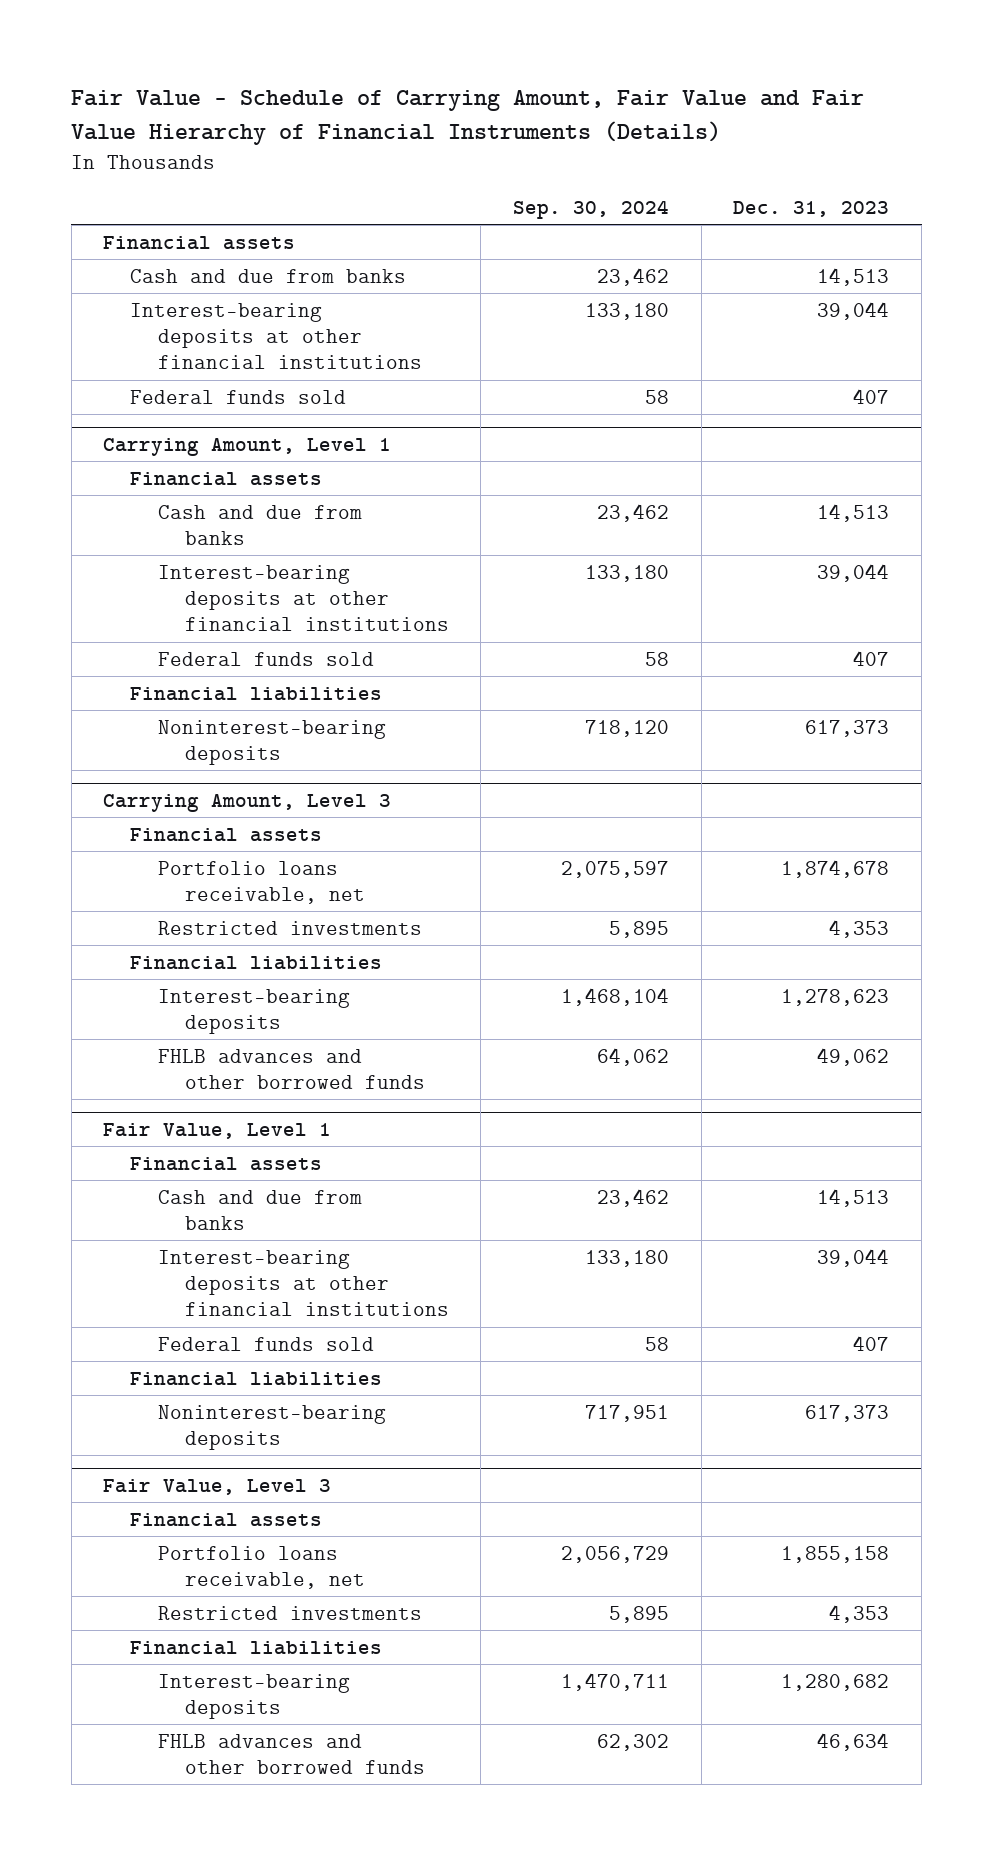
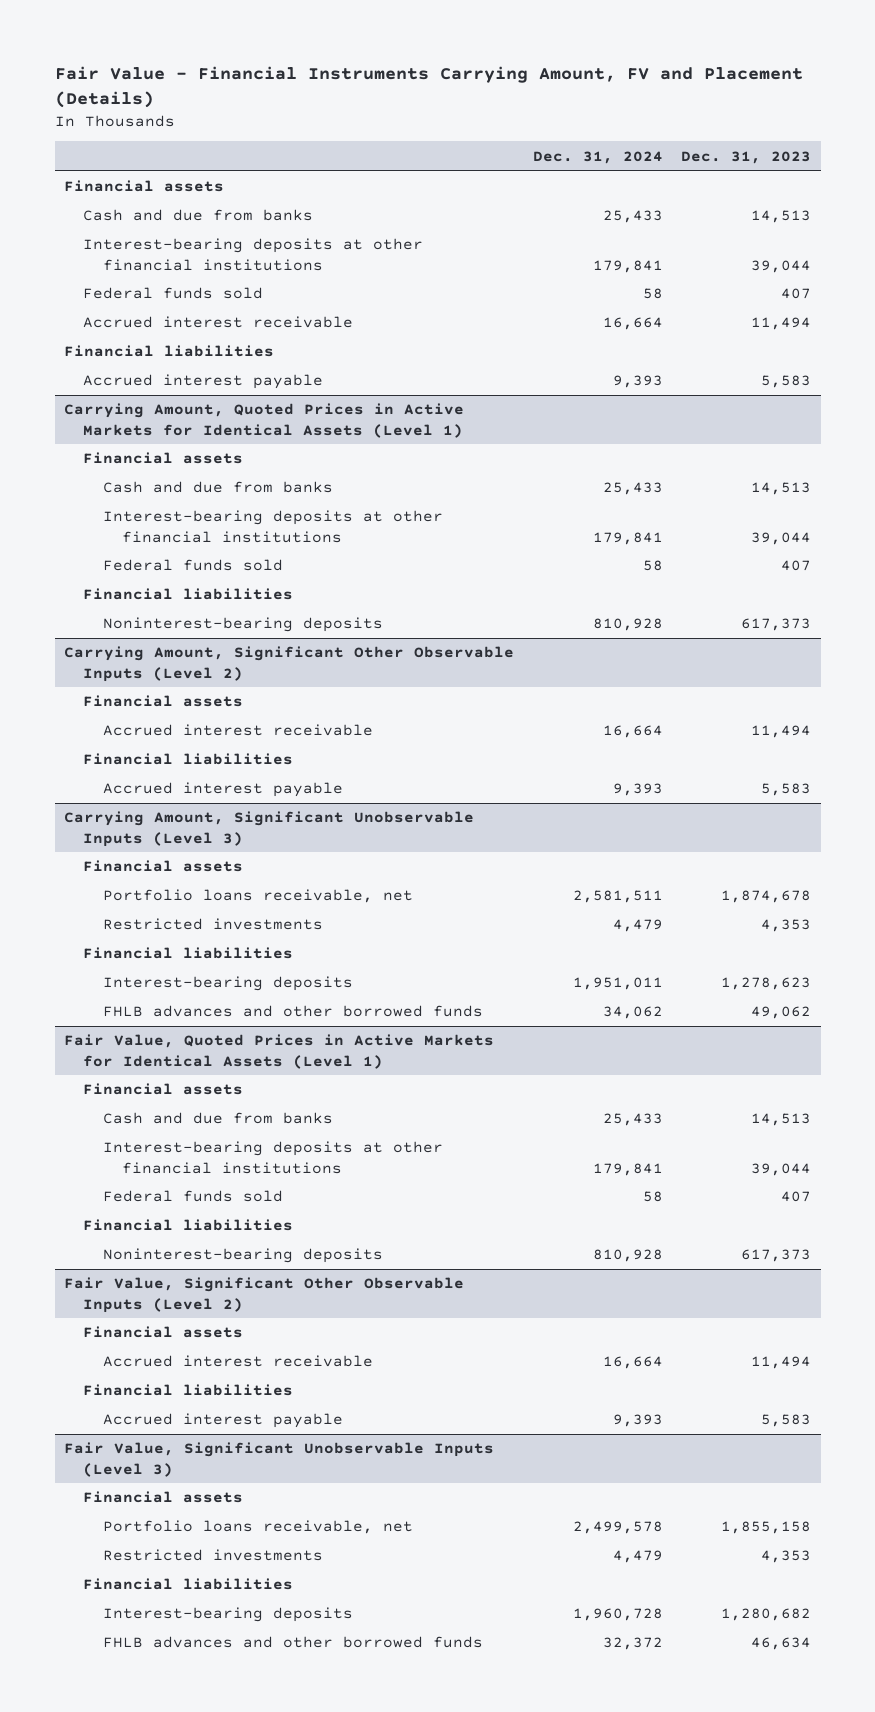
- Fair Value - Schedule of Carrying Amount, Fair Value and Fair Value Hierarchy of Financial Instruments (Details)
+ Fair Value - Financial Instruments Carrying Amount, FV and Placement (Details)
- | Sep. 30, 2024 | Dec. 31, 2023
+ | Dec. 31, 2024 | Dec. 31, 2023
- Carrying Amount, Level 1
+ Accrued interest receivable | 16,664 | 11,494
+ Financial liabilities
+ Accrued interest payable | 9,393 | 5,583
+ Carrying Amount, Quoted Prices in Active Markets for Identical Assets (Level 1)
- Carrying Amount, Level 3
+ Carrying Amount, Significant Other Observable Inputs (Level 2)
+ Accrued interest receivable | 16,664 | 11,494
+ Financial liabilities
+ Accrued interest payable | 9,393 | 5,583
+ Carrying Amount, Significant Unobservable Inputs (Level 3)
+ Financial assets
- Fair Value, Level 1
+ Fair Value, Quoted Prices in Active Markets for Identical Assets (Level 1)
- Fair Value, Level 3
+ Fair Value, Significant Other Observable Inputs (Level 2)
+ Accrued interest receivable | 16,664 | 11,494
+ Financial liabilities
+ Accrued interest payable | 9,393 | 5,583
+ Fair Value, Significant Unobservable Inputs (Level 3)
+ Financial assets

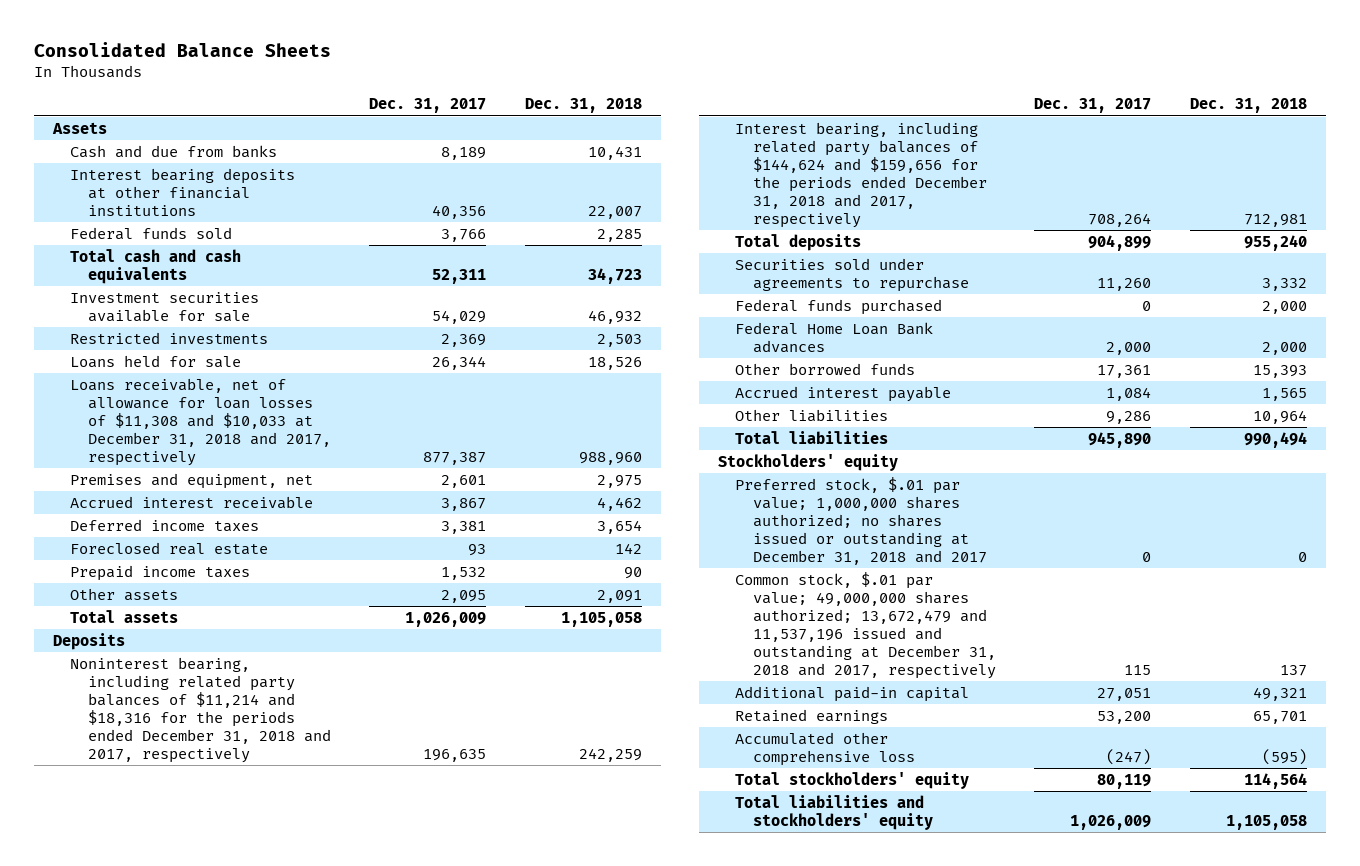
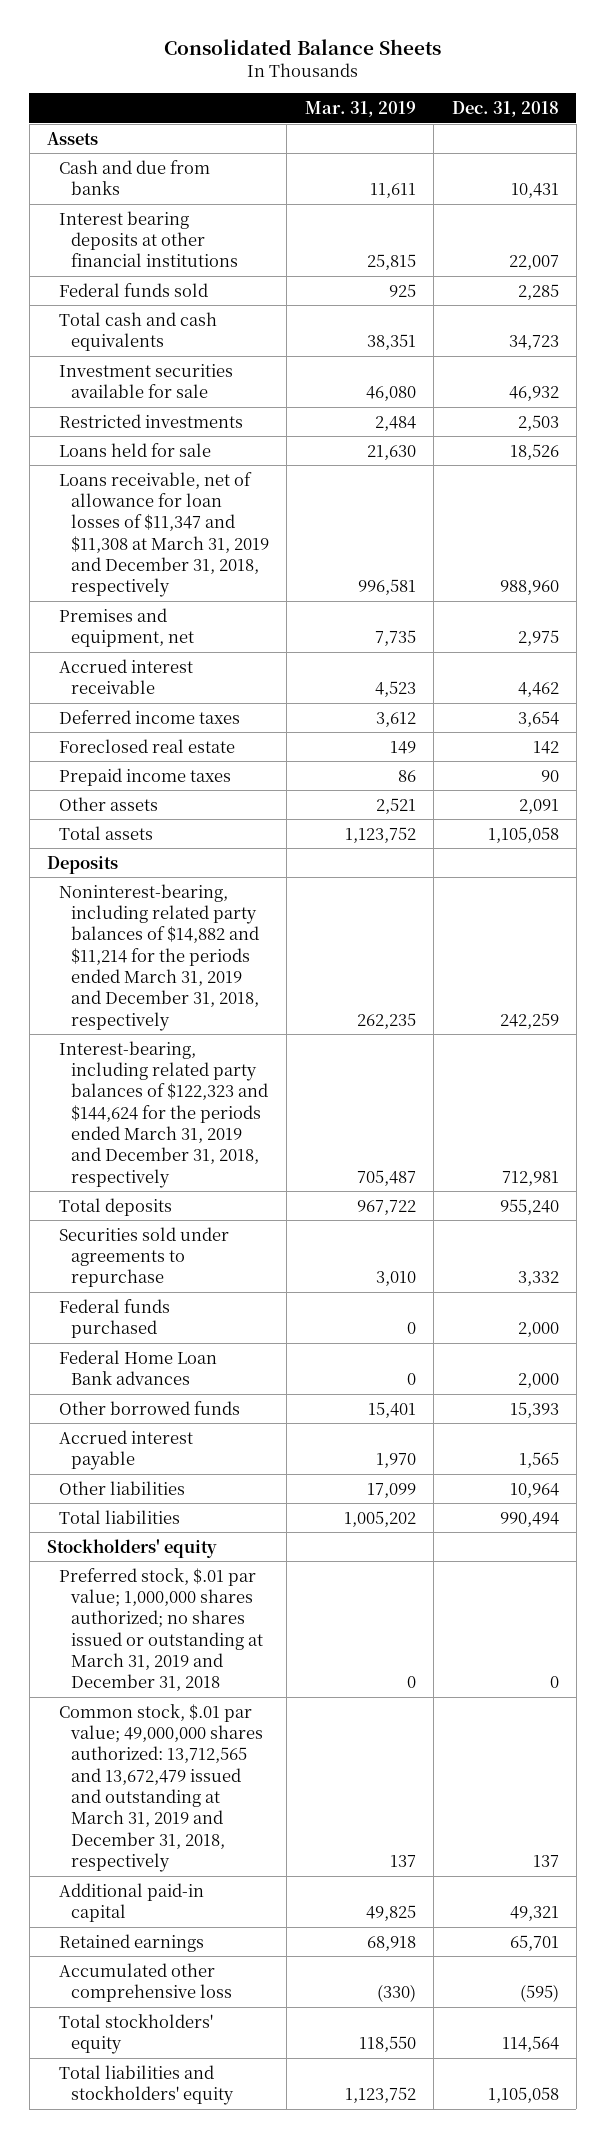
- | Dec. 31, 2017 | Dec. 31, 2018
+ | Mar. 31, 2019 | Dec. 31, 2018
- Loans receivable, net of allowance for loan losses of $11,308 and $10,033 at December 31, 2018 and 2017, respectively | 877,387 | 988,960
+ Loans receivable, net of allowance for loan losses of $11,347 and $11,308 at March 31, 2019 and December 31, 2018, respectively | 996,581 | 988,960
- Noninterest bearing, including related party balances of $11,214 and $18,316 for the periods ended December 31, 2018 and 2017, respectively | 196,635 | 242,259
- Interest bearing, including related party balances of $144,624 and $159,656 for the periods ended December 31, 2018 and 2017, respectively | 708,264 | 712,981
+ Noninterest-bearing, including related party balances of $14,882 and $11,214 for the periods ended March 31, 2019 and December 31, 2018, respectively | 262,235 | 242,259
+ Interest-bearing, including related party balances of $122,323 and $144,624 for the periods ended March 31, 2019 and December 31, 2018, respectively | 705,487 | 712,981
- Preferred stock, $.01 par value; 1,000,000 shares authorized; no shares issued or outstanding at December 31, 2018 and 2017 | 0 | 0
- Common stock, $.01 par value; 49,000,000 shares authorized; 13,672,479 and 11,537,196 issued and outstanding at December 31, 2018 and 2017, respectively | 115 | 137
+ Preferred stock, $.01 par value; 1,000,000 shares authorized; no shares issued or outstanding at March 31, 2019 and December 31, 2018 | 0 | 0
+ Common stock, $.01 par value; 49,000,000 shares authorized: 13,712,565 and 13,672,479 issued and outstanding at March 31, 2019 and December 31, 2018, respectively | 137 | 137

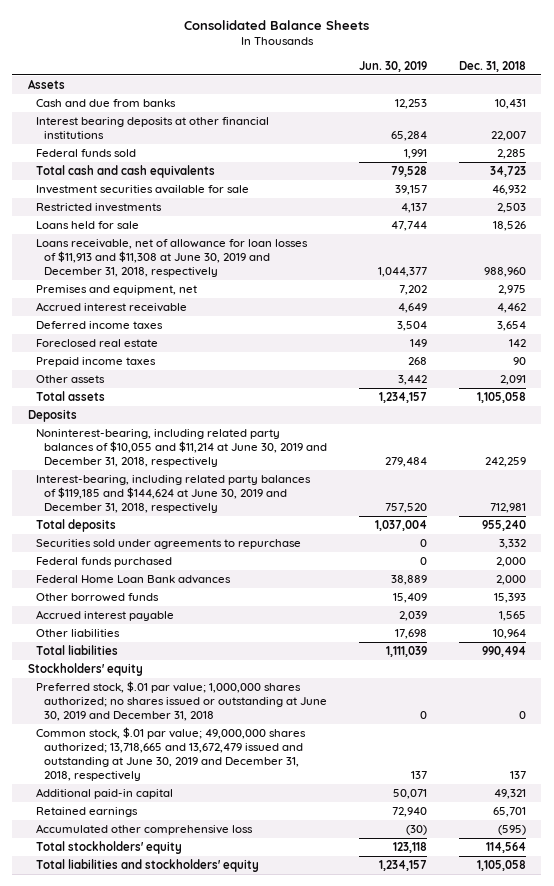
- | Mar. 31, 2019 | Dec. 31, 2018
+ | Jun. 30, 2019 | Dec. 31, 2018
- Loans receivable, net of allowance for loan losses of $11,347 and $11,308 at March 31, 2019 and December 31, 2018, respectively | 996,581 | 988,960
+ Loans receivable, net of allowance for loan losses of $11,913 and $11,308 at June 30, 2019 and December 31, 2018, respectively | 1,044,377 | 988,960
- Noninterest-bearing, including related party balances of $14,882 and $11,214 for the periods ended March 31, 2019 and December 31, 2018, respectively | 262,235 | 242,259
- Interest-bearing, including related party balances of $122,323 and $144,624 for the periods ended March 31, 2019 and December 31, 2018, respectively | 705,487 | 712,981
+ Noninterest-bearing, including related party balances of $10,055 and $11,214 at June 30, 2019 and December 31, 2018, respectively | 279,484 | 242,259
+ Interest-bearing, including related party balances of $119,185 and $144,624 at June 30, 2019 and December 31, 2018, respectively | 757,520 | 712,981
- Preferred stock, $.01 par value; 1,000,000 shares authorized; no shares issued or outstanding at March 31, 2019 and December 31, 2018 | 0 | 0
- Common stock, $.01 par value; 49,000,000 shares authorized: 13,712,565 and 13,672,479 issued and outstanding at March 31, 2019 and December 31, 2018, respectively | 137 | 137
+ Preferred stock, $.01 par value; 1,000,000 shares authorized; no shares issued or outstanding at June 30, 2019 and December 31, 2018 | 0 | 0
+ Common stock, $.01 par value; 49,000,000 shares authorized; 13,718,665 and 13,672,479 issued and outstanding at June 30, 2019 and December 31, 2018, respectively | 137 | 137

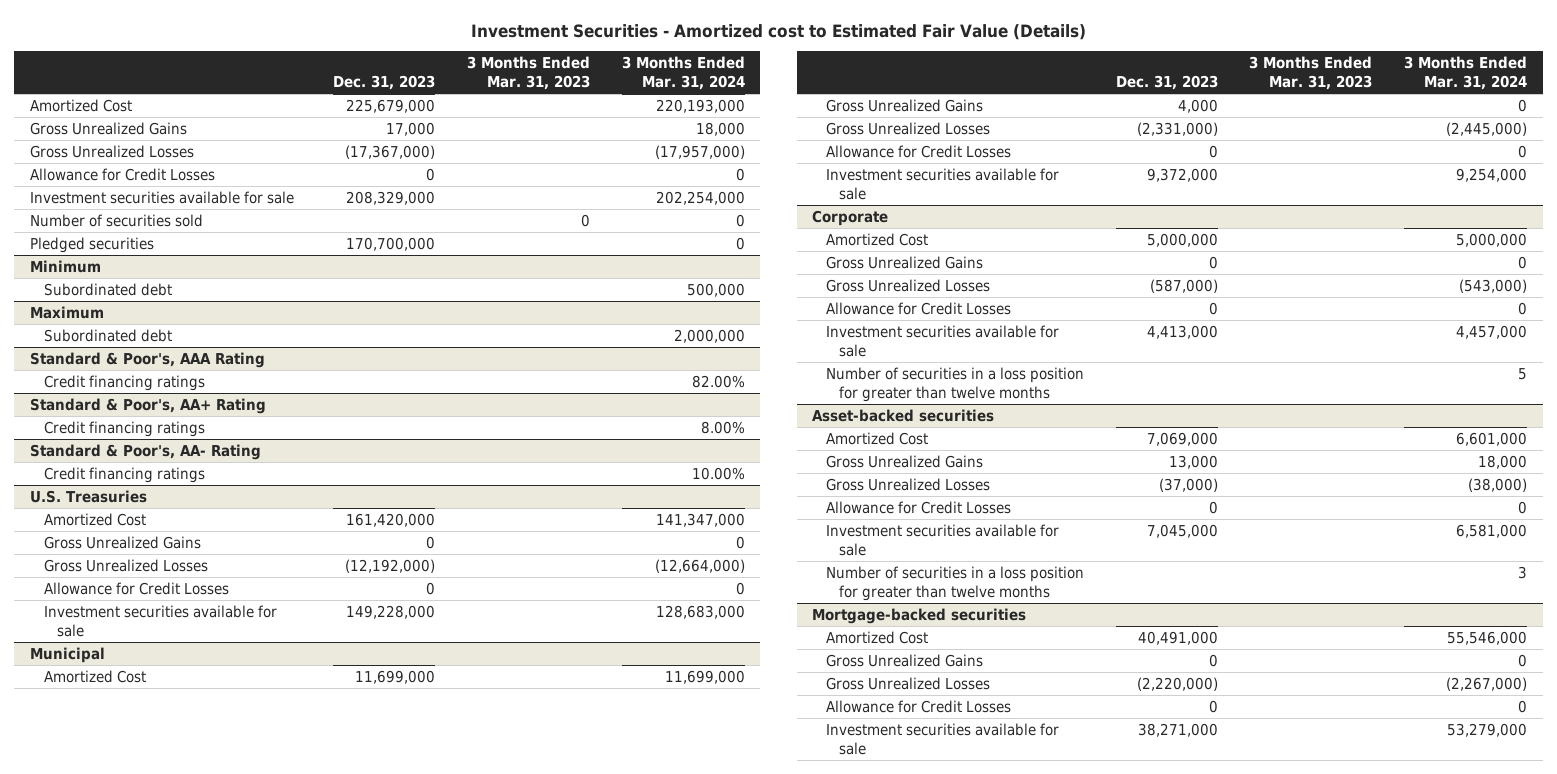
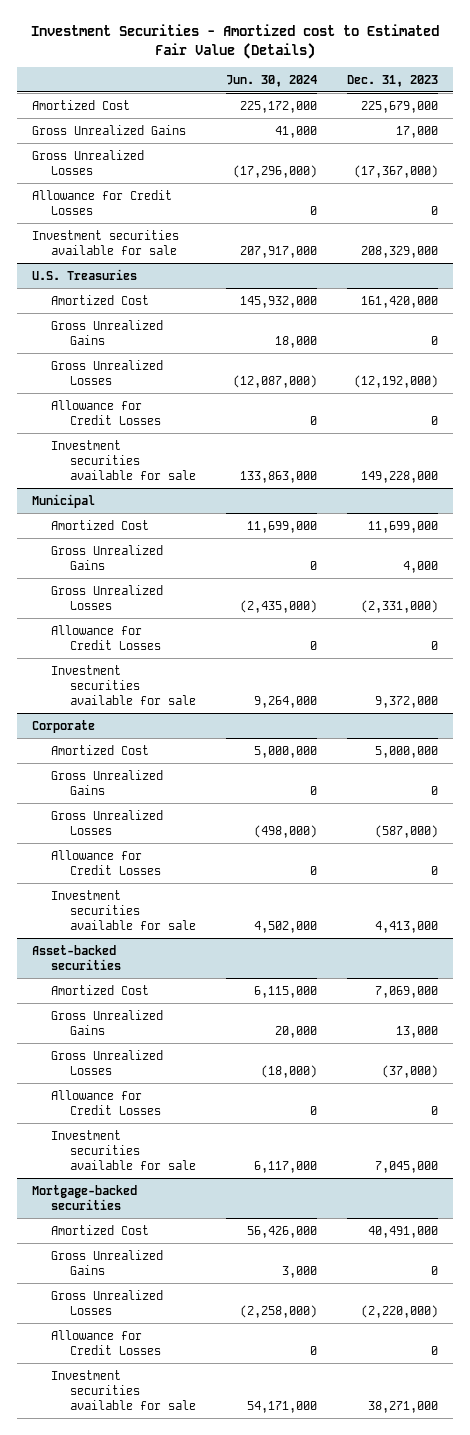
- | Dec. 31, 2023 | 3 Months Ended Mar. 31, 2023 | 3 Months Ended Mar. 31, 2024
+ | Jun. 30, 2024 | Dec. 31, 2023
- Number of securities sold | | 0 | 0
- Pledged securities | 170,700,000 | | 0
- Minimum
- Subordinated debt | | | 500,000
- Maximum
- Subordinated debt | | | 2,000,000
- Standard & Poor's, AAA Rating
- Credit financing ratings | | | 82.00%
- Standard & Poor's, AA+ Rating
- Credit financing ratings | | | 8.00%
- Standard & Poor's, AA- Rating
- Credit financing ratings | | | 10.00%
@ Corporate
- Number of securities in a loss position for greater than twelve months | | | 5
@ Asset-backed securities
- Number of securities in a loss position for greater than twelve months | | | 3

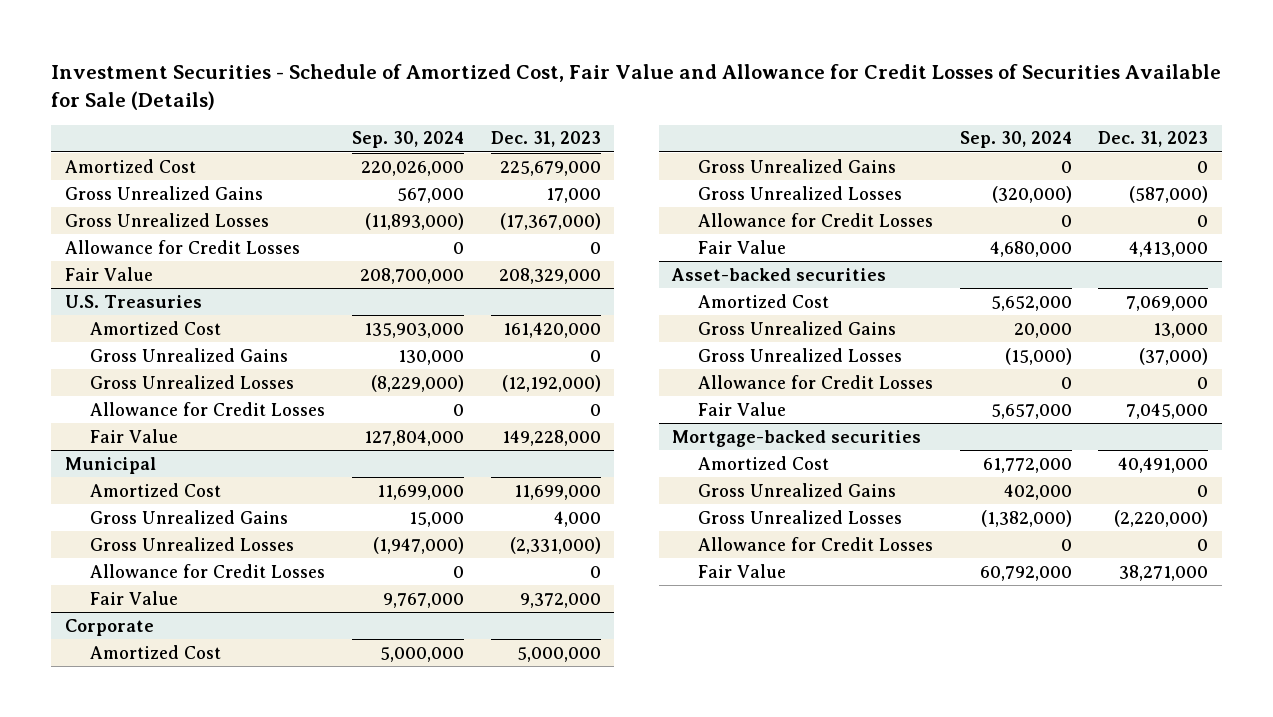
- Investment Securities - Amortized cost to Estimated Fair Value (Details)
+ Investment Securities - Schedule of Amortized Cost, Fair Value and Allowance for Credit Losses of Securities Available for Sale (Details)
- | Jun. 30, 2024 | Dec. 31, 2023
+ | Sep. 30, 2024 | Dec. 31, 2023
- Investment securities available for sale | 207,917,000 | 208,329,000
+ Fair Value | 208,700,000 | 208,329,000
@ U.S. Treasuries
- Investment securities available for sale | 133,863,000 | 149,228,000
+ Fair Value | 127,804,000 | 149,228,000
@ Municipal
- Investment securities available for sale | 9,264,000 | 9,372,000
+ Fair Value | 9,767,000 | 9,372,000
@ Corporate
- Investment securities available for sale | 4,502,000 | 4,413,000
+ Fair Value | 4,680,000 | 4,413,000
@ Asset-backed securities
- Investment securities available for sale | 6,117,000 | 7,045,000
+ Fair Value | 5,657,000 | 7,045,000
@ Mortgage-backed securities
- Investment securities available for sale | 54,171,000 | 38,271,000
+ Fair Value | 60,792,000 | 38,271,000

